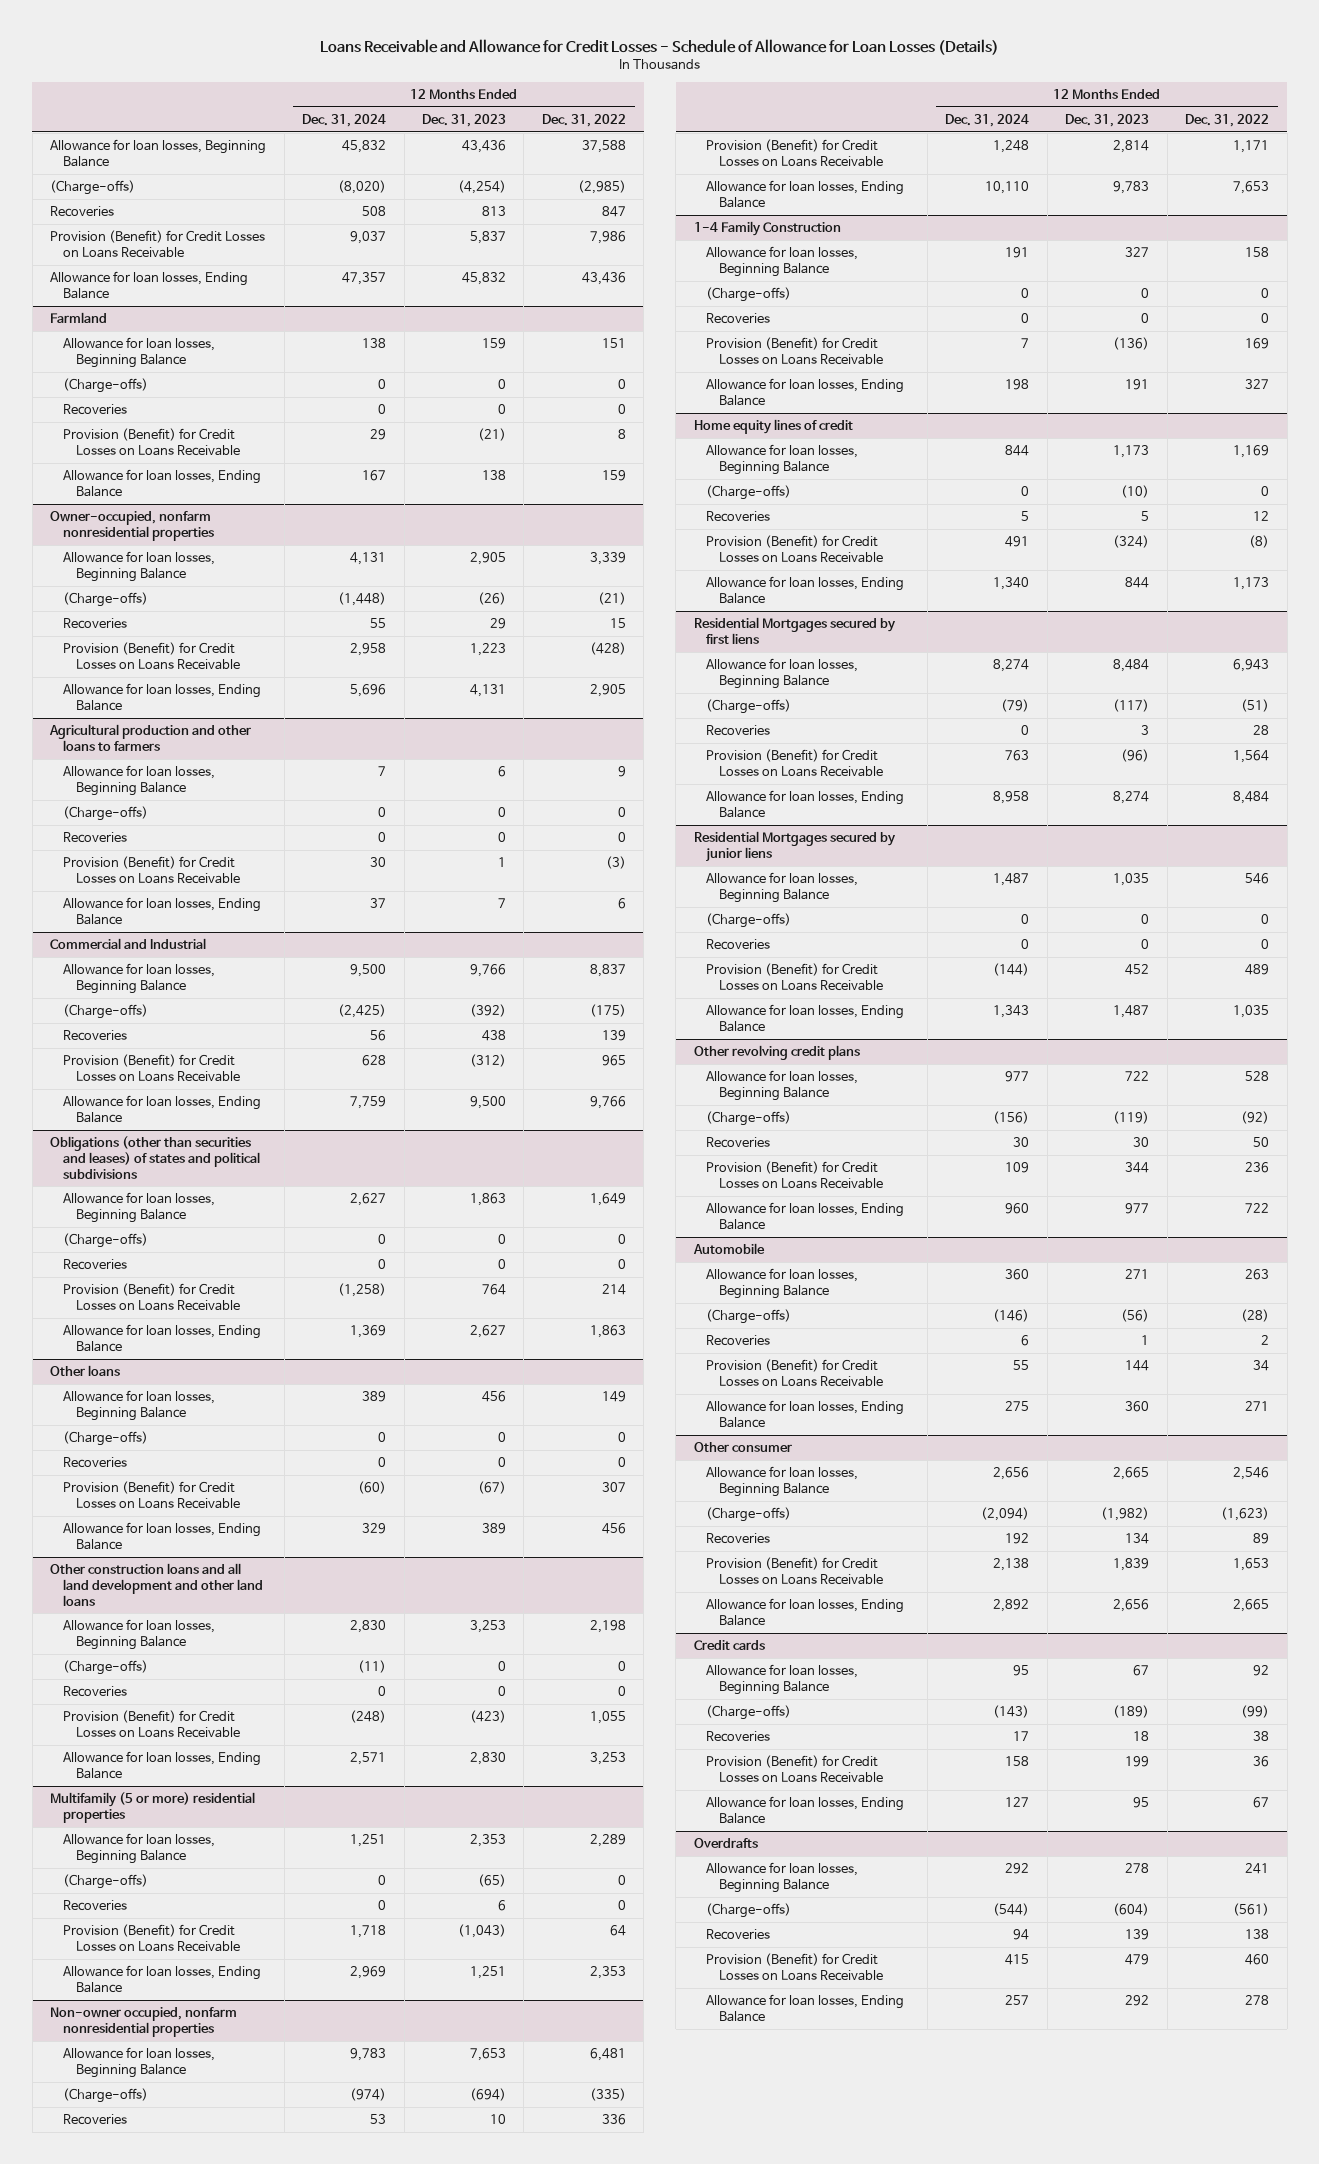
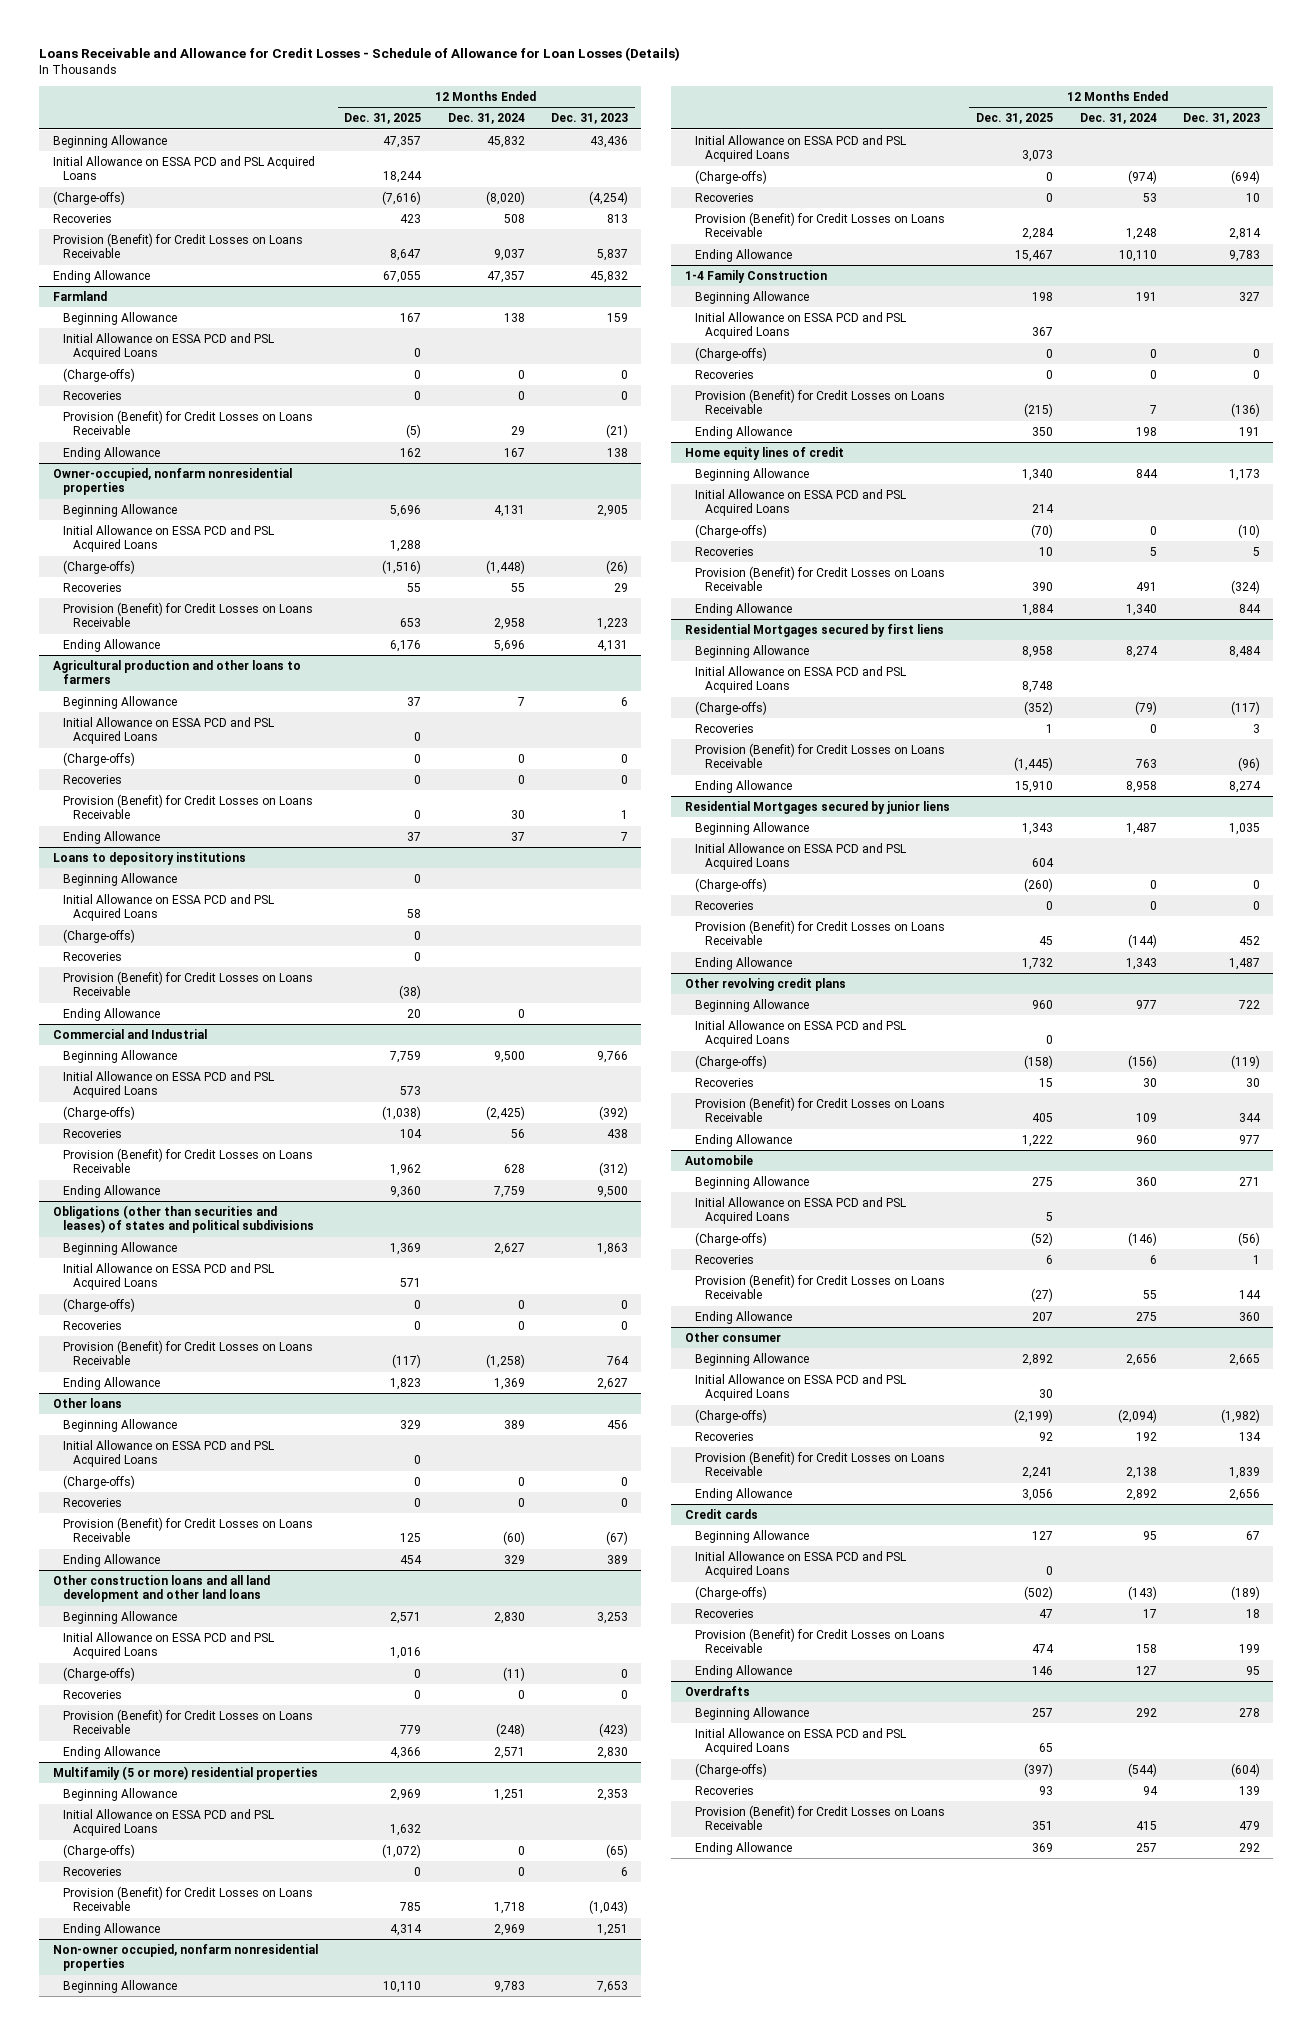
- | 12 Months Ended Dec. 31, 2024 | 12 Months Ended Dec. 31, 2023 | 12 Months Ended Dec. 31, 2022
+ | 12 Months Ended Dec. 31, 2025 | 12 Months Ended Dec. 31, 2024 | 12 Months Ended Dec. 31, 2023
- Allowance for loan losses, Beginning Balance | 45,832 | 43,436 | 37,588
+ Beginning Allowance | 47,357 | 45,832 | 43,436
+ Initial Allowance on ESSA PCD and PSL Acquired Loans | 18,244 | |
- Allowance for loan losses, Ending Balance | 47,357 | 45,832 | 43,436
+ Ending Allowance | 67,055 | 47,357 | 45,832
@ Farmland
- Allowance for loan losses, Beginning Balance | 138 | 159 | 151
+ Beginning Allowance | 167 | 138 | 159
+ Initial Allowance on ESSA PCD and PSL Acquired Loans | 0 | |
- Allowance for loan losses, Ending Balance | 167 | 138 | 159
+ Ending Allowance | 162 | 167 | 138
@ Owner-occupied, nonfarm nonresidential properties
- Allowance for loan losses, Beginning Balance | 4,131 | 2,905 | 3,339
+ Beginning Allowance | 5,696 | 4,131 | 2,905
+ Initial Allowance on ESSA PCD and PSL Acquired Loans | 1,288 | |
- Allowance for loan losses, Ending Balance | 5,696 | 4,131 | 2,905
+ Ending Allowance | 6,176 | 5,696 | 4,131
@ Agricultural production and other loans to farmers
- Allowance for loan losses, Beginning Balance | 7 | 6 | 9
+ Beginning Allowance | 37 | 7 | 6
+ Initial Allowance on ESSA PCD and PSL Acquired Loans | 0 | |
- Allowance for loan losses, Ending Balance | 37 | 7 | 6
+ Ending Allowance | 37 | 37 | 7
+ Loans to depository institutions
+ Beginning Allowance | 0 | |
+ Initial Allowance on ESSA PCD and PSL Acquired Loans | 58 | |
+ (Charge-offs) | 0 | |
+ Recoveries | 0 | |
+ Provision (Benefit) for Credit Losses on Loans Receivable | (38) | |
+ Ending Allowance | 20 | 0 |
@ Commercial and Industrial
- Allowance for loan losses, Beginning Balance | 9,500 | 9,766 | 8,837
+ Beginning Allowance | 7,759 | 9,500 | 9,766
+ Initial Allowance on ESSA PCD and PSL Acquired Loans | 573 | |
- Allowance for loan losses, Ending Balance | 7,759 | 9,500 | 9,766
+ Ending Allowance | 9,360 | 7,759 | 9,500
@ Obligations (other than securities and leases) of states and political subdivisions
- Allowance for loan losses, Beginning Balance | 2,627 | 1,863 | 1,649
+ Beginning Allowance | 1,369 | 2,627 | 1,863
+ Initial Allowance on ESSA PCD and PSL Acquired Loans | 571 | |
- Allowance for loan losses, Ending Balance | 1,369 | 2,627 | 1,863
+ Ending Allowance | 1,823 | 1,369 | 2,627
@ Other loans
- Allowance for loan losses, Beginning Balance | 389 | 456 | 149
+ Beginning Allowance | 329 | 389 | 456
+ Initial Allowance on ESSA PCD and PSL Acquired Loans | 0 | |
- Allowance for loan losses, Ending Balance | 329 | 389 | 456
+ Ending Allowance | 454 | 329 | 389
@ Other construction loans and all land development and other land loans
- Allowance for loan losses, Beginning Balance | 2,830 | 3,253 | 2,198
+ Beginning Allowance | 2,571 | 2,830 | 3,253
+ Initial Allowance on ESSA PCD and PSL Acquired Loans | 1,016 | |
- Allowance for loan losses, Ending Balance | 2,571 | 2,830 | 3,253
+ Ending Allowance | 4,366 | 2,571 | 2,830
@ Multifamily (5 or more) residential properties
- Allowance for loan losses, Beginning Balance | 1,251 | 2,353 | 2,289
+ Beginning Allowance | 2,969 | 1,251 | 2,353
+ Initial Allowance on ESSA PCD and PSL Acquired Loans | 1,632 | |
- Allowance for loan losses, Ending Balance | 2,969 | 1,251 | 2,353
+ Ending Allowance | 4,314 | 2,969 | 1,251
@ Non-owner occupied, nonfarm nonresidential properties
- Allowance for loan losses, Beginning Balance | 9,783 | 7,653 | 6,481
+ Beginning Allowance | 10,110 | 9,783 | 7,653
+ Initial Allowance on ESSA PCD and PSL Acquired Loans | 3,073 | |
- Allowance for loan losses, Ending Balance | 10,110 | 9,783 | 7,653
+ Ending Allowance | 15,467 | 10,110 | 9,783
@ 1-4 Family Construction
- Allowance for loan losses, Beginning Balance | 191 | 327 | 158
+ Beginning Allowance | 198 | 191 | 327
+ Initial Allowance on ESSA PCD and PSL Acquired Loans | 367 | |
- Allowance for loan losses, Ending Balance | 198 | 191 | 327
+ Ending Allowance | 350 | 198 | 191
@ Home equity lines of credit
- Allowance for loan losses, Beginning Balance | 844 | 1,173 | 1,169
+ Beginning Allowance | 1,340 | 844 | 1,173
+ Initial Allowance on ESSA PCD and PSL Acquired Loans | 214 | |
- Allowance for loan losses, Ending Balance | 1,340 | 844 | 1,173
+ Ending Allowance | 1,884 | 1,340 | 844
@ Residential Mortgages secured by first liens
- Allowance for loan losses, Beginning Balance | 8,274 | 8,484 | 6,943
+ Beginning Allowance | 8,958 | 8,274 | 8,484
+ Initial Allowance on ESSA PCD and PSL Acquired Loans | 8,748 | |
- Allowance for loan losses, Ending Balance | 8,958 | 8,274 | 8,484
+ Ending Allowance | 15,910 | 8,958 | 8,274
@ Residential Mortgages secured by junior liens
- Allowance for loan losses, Beginning Balance | 1,487 | 1,035 | 546
+ Beginning Allowance | 1,343 | 1,487 | 1,035
+ Initial Allowance on ESSA PCD and PSL Acquired Loans | 604 | |
- Allowance for loan losses, Ending Balance | 1,343 | 1,487 | 1,035
+ Ending Allowance | 1,732 | 1,343 | 1,487
@ Other revolving credit plans
- Allowance for loan losses, Beginning Balance | 977 | 722 | 528
+ Beginning Allowance | 960 | 977 | 722
+ Initial Allowance on ESSA PCD and PSL Acquired Loans | 0 | |
- Allowance for loan losses, Ending Balance | 960 | 977 | 722
+ Ending Allowance | 1,222 | 960 | 977
@ Automobile
- Allowance for loan losses, Beginning Balance | 360 | 271 | 263
+ Beginning Allowance | 275 | 360 | 271
+ Initial Allowance on ESSA PCD and PSL Acquired Loans | 5 | |
- Allowance for loan losses, Ending Balance | 275 | 360 | 271
+ Ending Allowance | 207 | 275 | 360
@ Other consumer
- Allowance for loan losses, Beginning Balance | 2,656 | 2,665 | 2,546
+ Beginning Allowance | 2,892 | 2,656 | 2,665
+ Initial Allowance on ESSA PCD and PSL Acquired Loans | 30 | |
- Allowance for loan losses, Ending Balance | 2,892 | 2,656 | 2,665
+ Ending Allowance | 3,056 | 2,892 | 2,656
@ Credit cards
- Allowance for loan losses, Beginning Balance | 95 | 67 | 92
+ Beginning Allowance | 127 | 95 | 67
+ Initial Allowance on ESSA PCD and PSL Acquired Loans | 0 | |
- Allowance for loan losses, Ending Balance | 127 | 95 | 67
+ Ending Allowance | 146 | 127 | 95
@ Overdrafts
- Allowance for loan losses, Beginning Balance | 292 | 278 | 241
+ Beginning Allowance | 257 | 292 | 278
+ Initial Allowance on ESSA PCD and PSL Acquired Loans | 65 | |
- Allowance for loan losses, Ending Balance | 257 | 292 | 278
+ Ending Allowance | 369 | 257 | 292

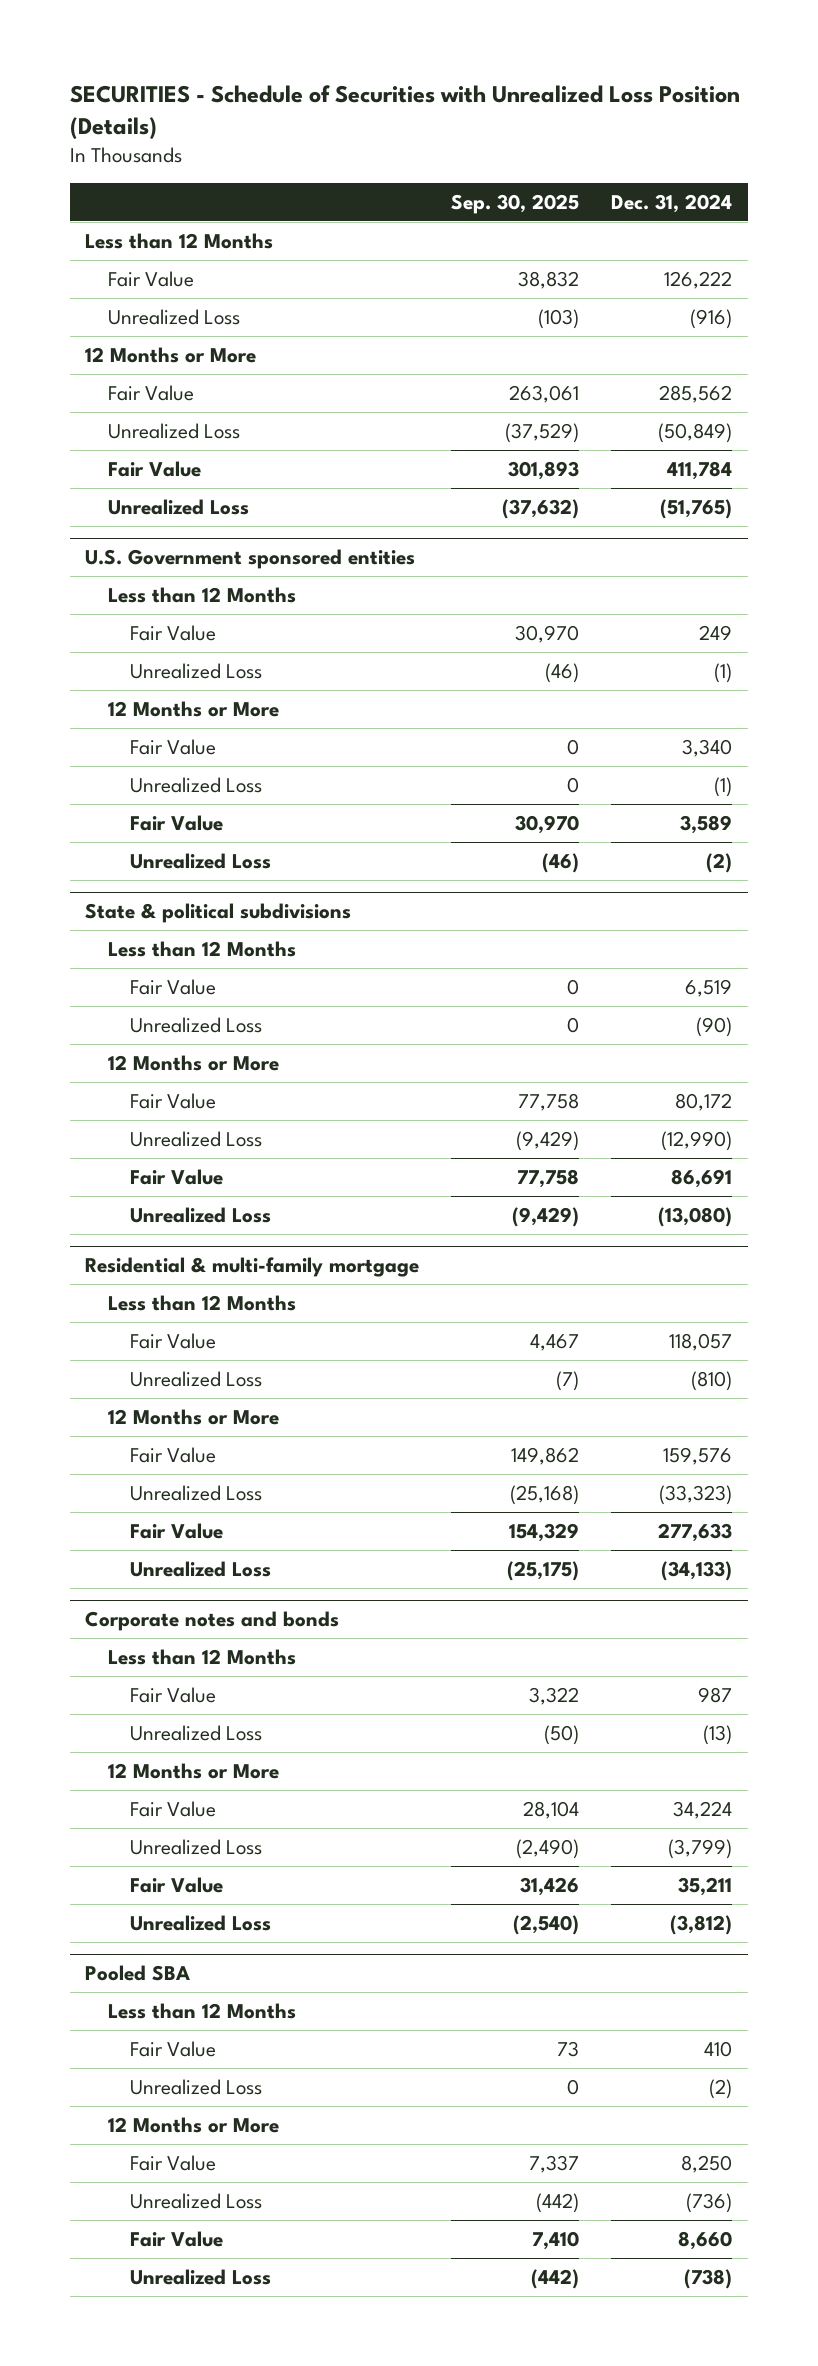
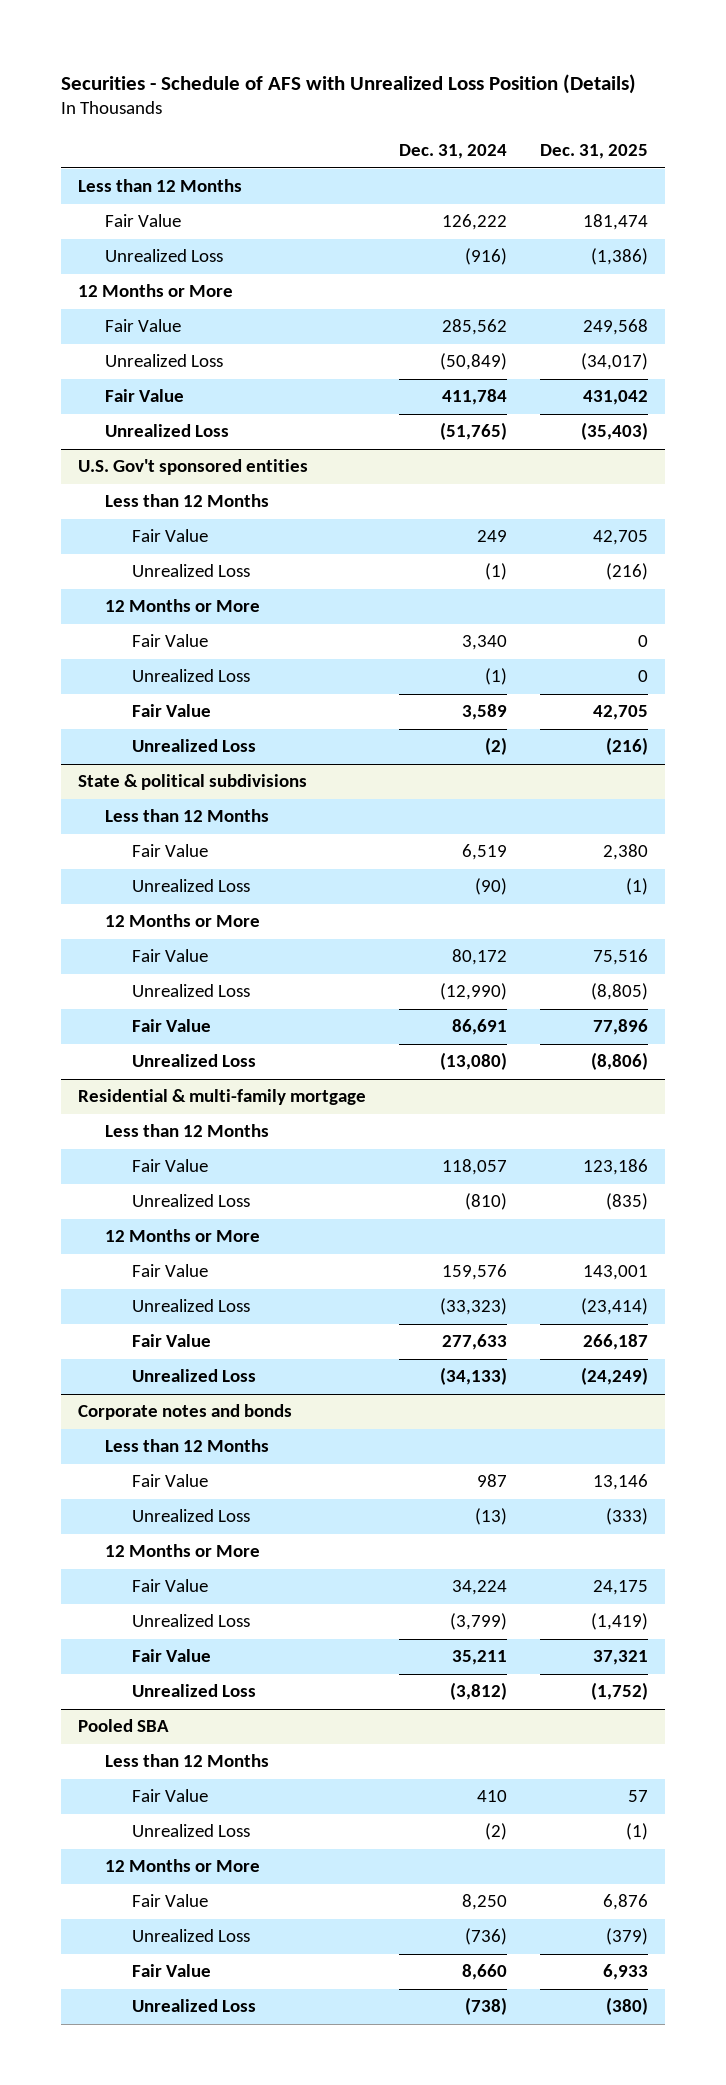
- SECURITIES - Schedule of Securities with Unrealized Loss Position (Details)
+ Securities - Schedule of AFS with Unrealized Loss Position (Details)
- | Sep. 30, 2025 | Dec. 31, 2024
+ | Dec. 31, 2024 | Dec. 31, 2025
- U.S. Government sponsored entities
+ U.S. Gov't sponsored entities

